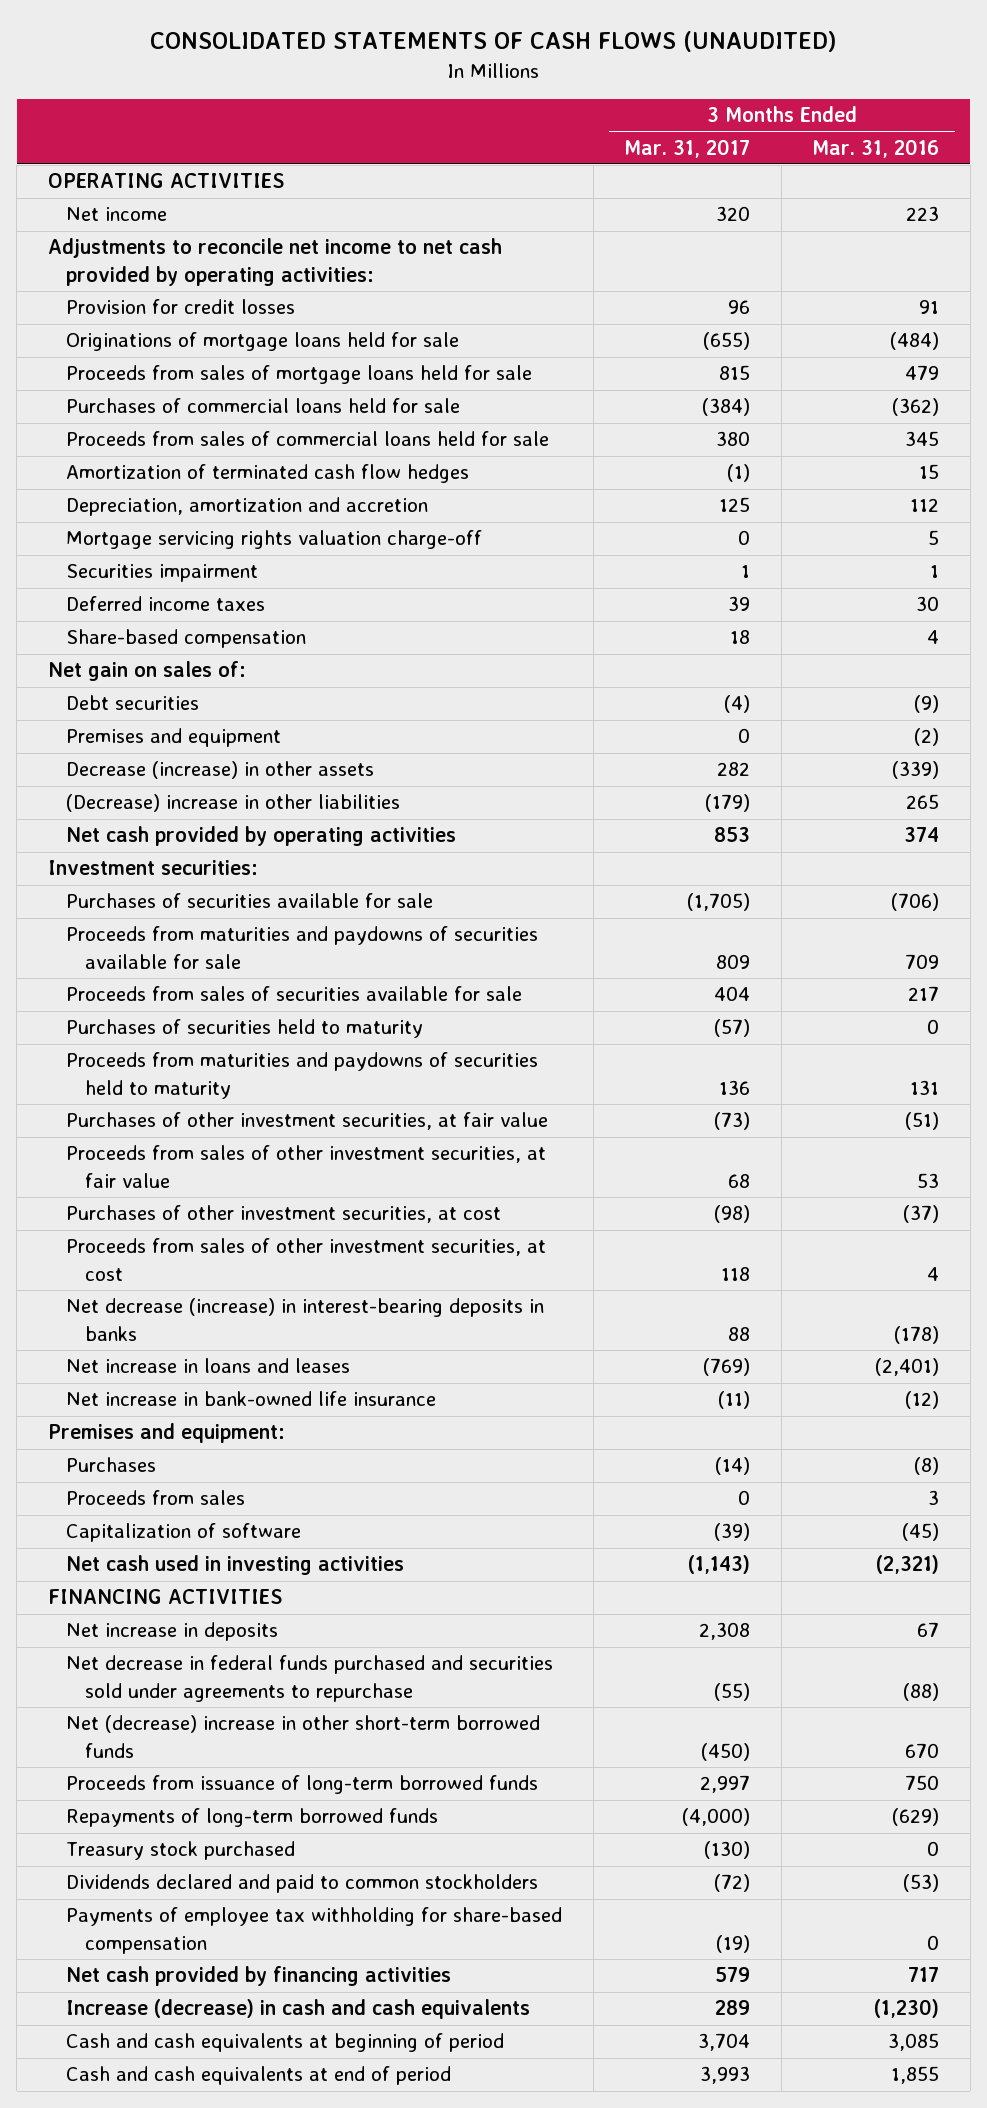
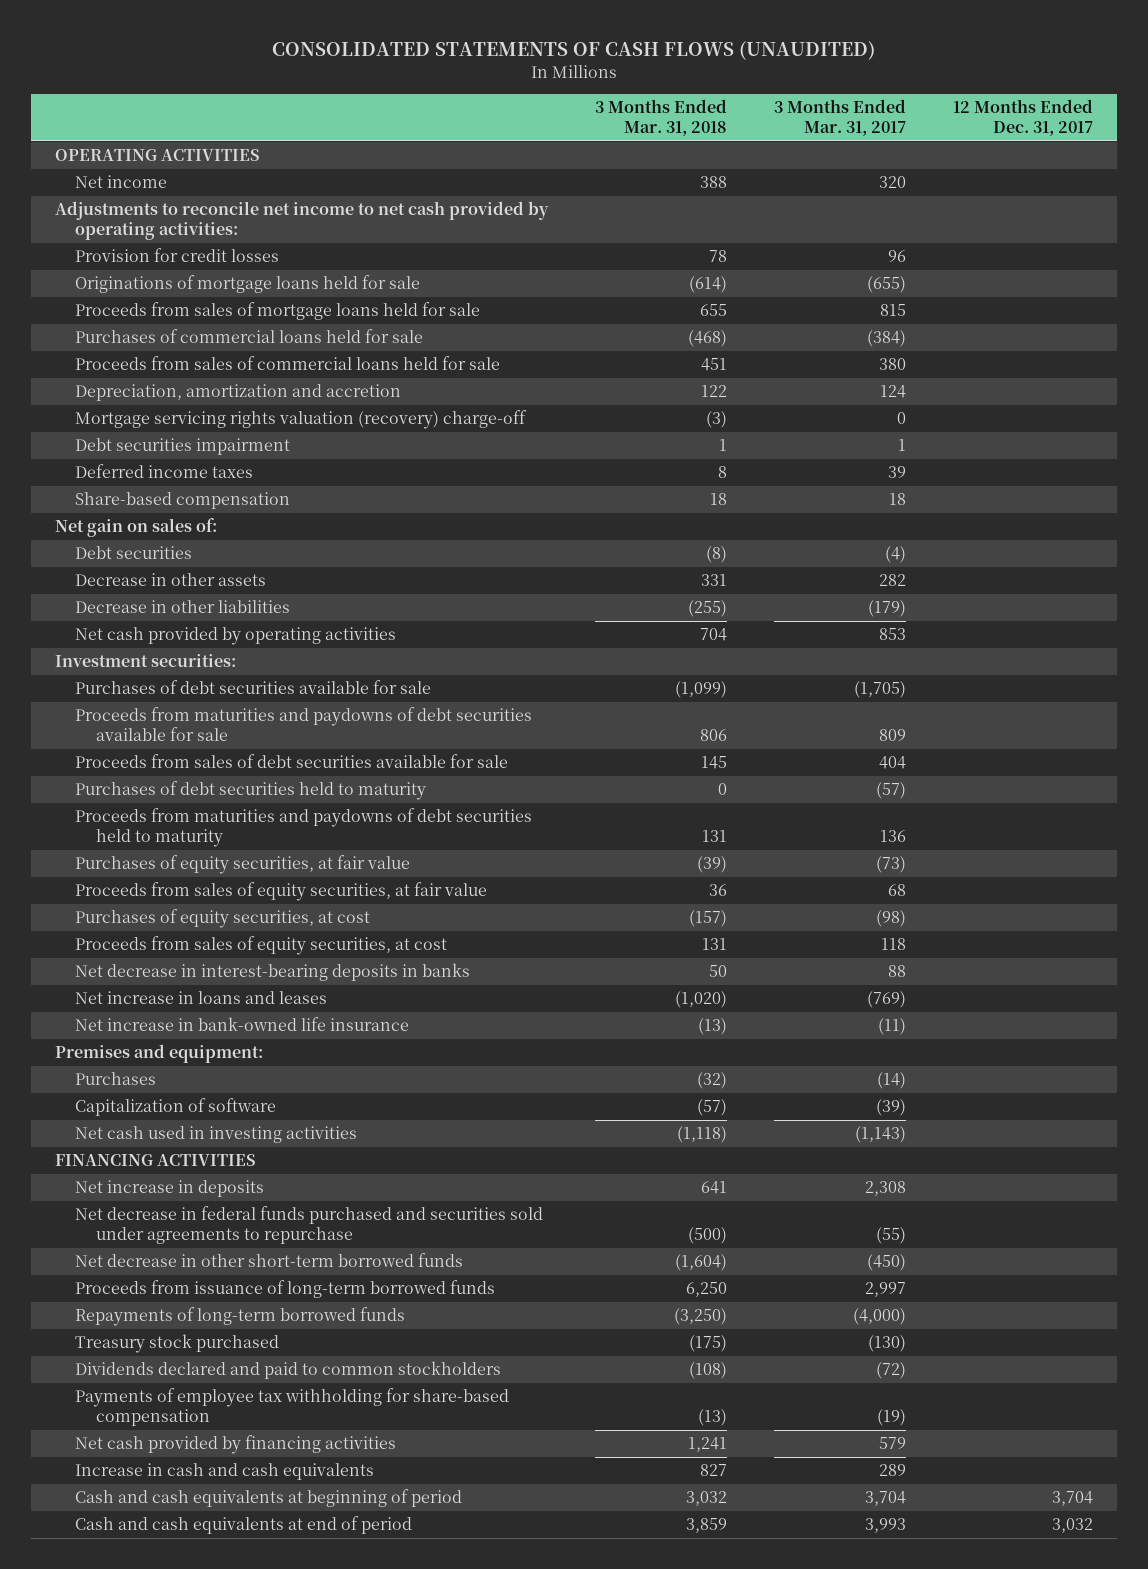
- | 3 Months Ended Mar. 31, 2017 | 3 Months Ended Mar. 31, 2016
+ | 3 Months Ended Mar. 31, 2018 | 3 Months Ended Mar. 31, 2017 | 12 Months Ended Dec. 31, 2017
- Amortization of terminated cash flow hedges | (1) | 15
- Depreciation, amortization and accretion | 125 | 112
- Mortgage servicing rights valuation charge-off | 0 | 5
- Securities impairment | 1 | 1
+ Depreciation, amortization and accretion | 122 | 124 |
+ Mortgage servicing rights valuation (recovery) charge-off | (3) | 0 |
+ Debt securities impairment | 1 | 1 |
- Premises and equipment | 0 | (2)
- Decrease (increase) in other assets | 282 | (339)
- (Decrease) increase in other liabilities | (179) | 265
+ Decrease in other assets | 331 | 282 |
+ Decrease in other liabilities | (255) | (179) |
- Purchases of securities available for sale | (1,705) | (706)
- Proceeds from maturities and paydowns of securities available for sale | 809 | 709
- Proceeds from sales of securities available for sale | 404 | 217
- Purchases of securities held to maturity | (57) | 0
- Proceeds from maturities and paydowns of securities held to maturity | 136 | 131
- Purchases of other investment securities, at fair value | (73) | (51)
- Proceeds from sales of other investment securities, at fair value | 68 | 53
- Purchases of other investment securities, at cost | (98) | (37)
- Proceeds from sales of other investment securities, at cost | 118 | 4
- Net decrease (increase) in interest-bearing deposits in banks | 88 | (178)
+ Purchases of debt securities available for sale | (1,099) | (1,705) |
+ Proceeds from maturities and paydowns of debt securities available for sale | 806 | 809 |
+ Proceeds from sales of debt securities available for sale | 145 | 404 |
+ Purchases of debt securities held to maturity | 0 | (57) |
+ Proceeds from maturities and paydowns of debt securities held to maturity | 131 | 136 |
+ Purchases of equity securities, at fair value | (39) | (73) |
+ Proceeds from sales of equity securities, at fair value | 36 | 68 |
+ Purchases of equity securities, at cost | (157) | (98) |
+ Proceeds from sales of equity securities, at cost | 131 | 118 |
+ Net decrease in interest-bearing deposits in banks | 50 | 88 |
- Proceeds from sales | 0 | 3
- Net (decrease) increase in other short-term borrowed funds | (450) | 670
+ Net decrease in other short-term borrowed funds | (1,604) | (450) |
- Increase (decrease) in cash and cash equivalents | 289 | (1,230)
+ Increase in cash and cash equivalents | 827 | 289 |

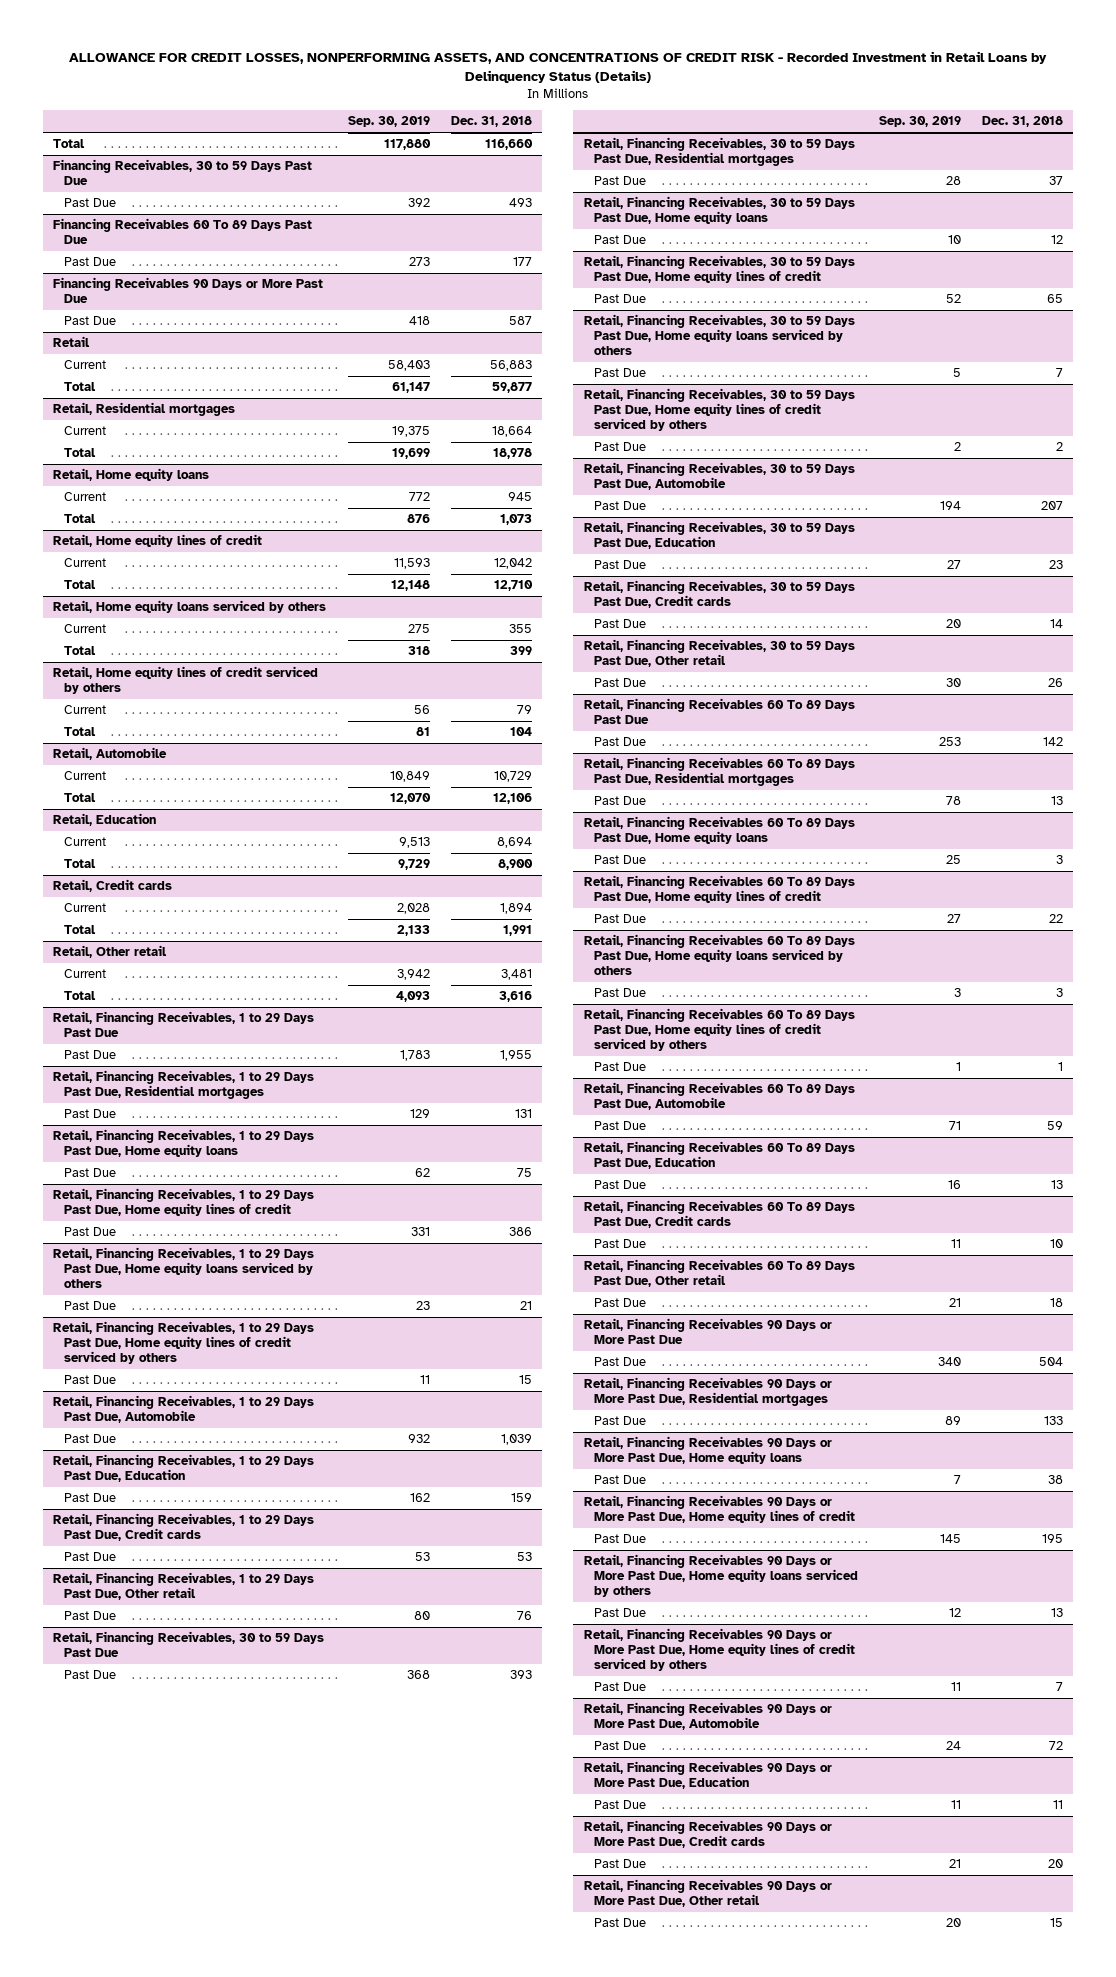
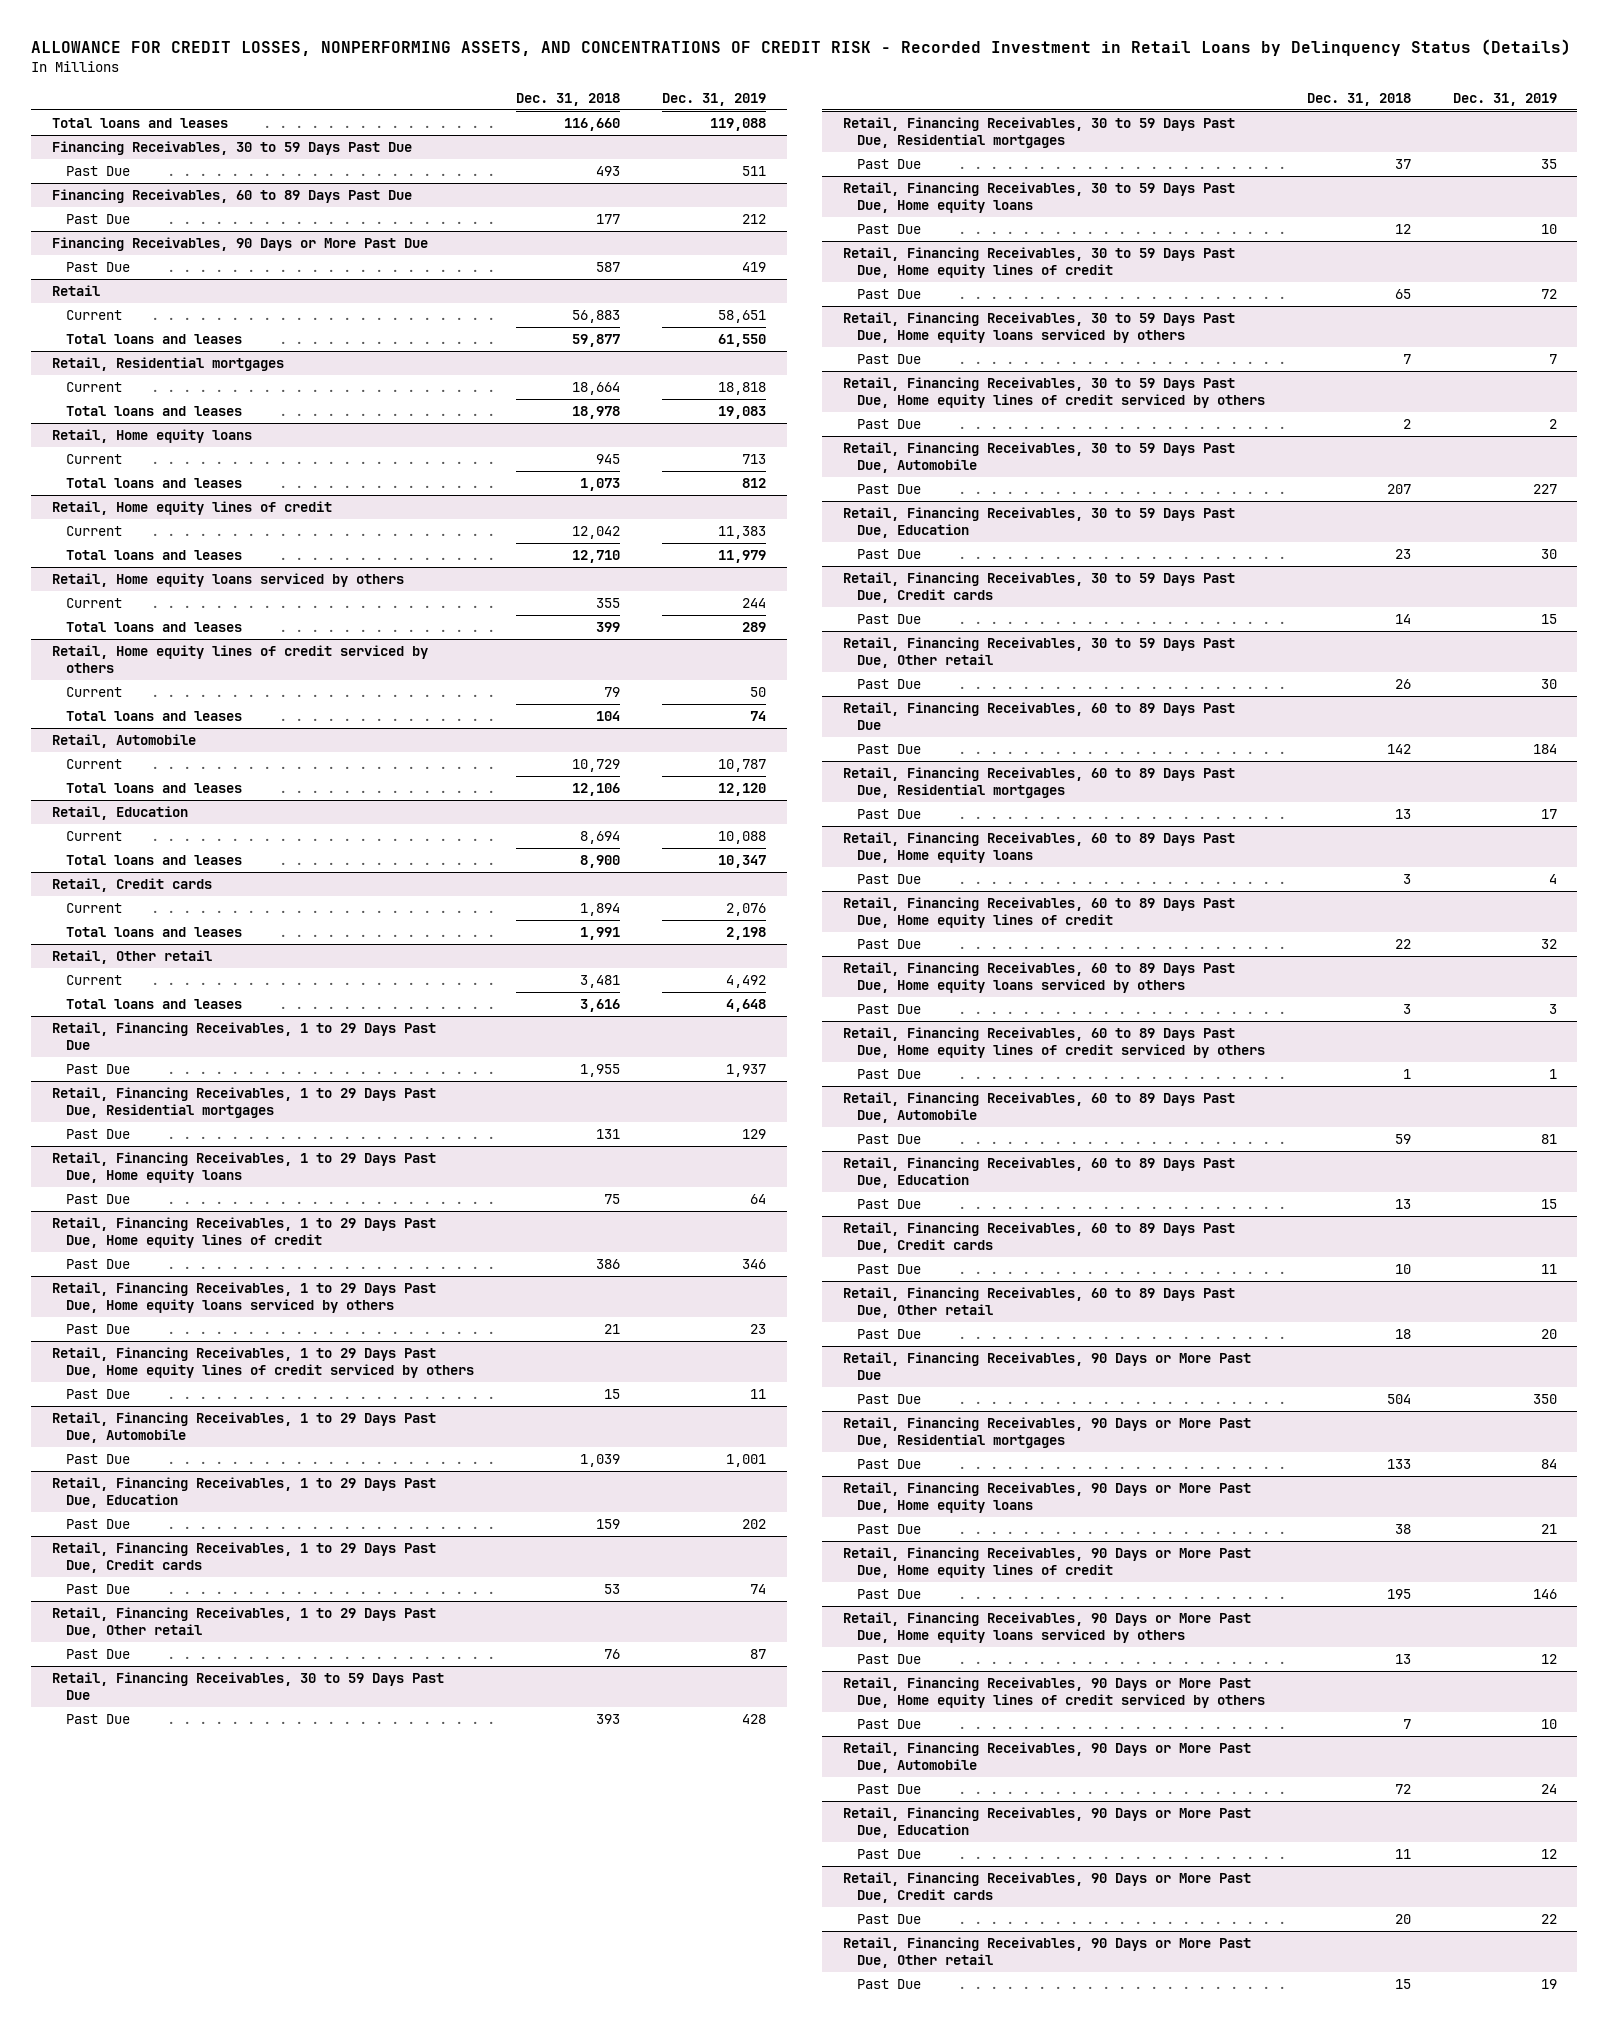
- | Sep. 30, 2019 | Dec. 31, 2018
+ | Dec. 31, 2018 | Dec. 31, 2019
- Total | 117,880 | 116,660
+ Total loans and leases | 116,660 | 119,088
- Financing Receivables 60 To 89 Days Past Due
+ Financing Receivables, 60 to 89 Days Past Due
- Financing Receivables 90 Days or More Past Due
+ Financing Receivables, 90 Days or More Past Due
@ Retail
- Total | 61,147 | 59,877
+ Total loans and leases | 59,877 | 61,550
@ Retail, Residential mortgages
- Total | 19,699 | 18,978
+ Total loans and leases | 18,978 | 19,083
@ Retail, Home equity loans
- Total | 876 | 1,073
+ Total loans and leases | 1,073 | 812
@ Retail, Home equity lines of credit
- Total | 12,148 | 12,710
+ Total loans and leases | 12,710 | 11,979
@ Retail, Home equity loans serviced by others
- Total | 318 | 399
+ Total loans and leases | 399 | 289
@ Retail, Home equity lines of credit serviced by others
- Total | 81 | 104
+ Total loans and leases | 104 | 74
@ Retail, Automobile
- Total | 12,070 | 12,106
+ Total loans and leases | 12,106 | 12,120
@ Retail, Education
- Total | 9,729 | 8,900
+ Total loans and leases | 8,900 | 10,347
@ Retail, Credit cards
- Total | 2,133 | 1,991
+ Total loans and leases | 1,991 | 2,198
@ Retail, Other retail
- Total | 4,093 | 3,616
+ Total loans and leases | 3,616 | 4,648
- Retail, Financing Receivables 60 To 89 Days Past Due
+ Retail, Financing Receivables, 60 to 89 Days Past Due
- Retail, Financing Receivables 60 To 89 Days Past Due, Residential mortgages
+ Retail, Financing Receivables, 60 to 89 Days Past Due, Residential mortgages
- Retail, Financing Receivables 60 To 89 Days Past Due, Home equity loans
+ Retail, Financing Receivables, 60 to 89 Days Past Due, Home equity loans
- Retail, Financing Receivables 60 To 89 Days Past Due, Home equity lines of credit
+ Retail, Financing Receivables, 60 to 89 Days Past Due, Home equity lines of credit
- Retail, Financing Receivables 60 To 89 Days Past Due, Home equity loans serviced by others
+ Retail, Financing Receivables, 60 to 89 Days Past Due, Home equity loans serviced by others
- Retail, Financing Receivables 60 To 89 Days Past Due, Home equity lines of credit serviced by others
+ Retail, Financing Receivables, 60 to 89 Days Past Due, Home equity lines of credit serviced by others
- Retail, Financing Receivables 60 To 89 Days Past Due, Automobile
+ Retail, Financing Receivables, 60 to 89 Days Past Due, Automobile
- Retail, Financing Receivables 60 To 89 Days Past Due, Education
+ Retail, Financing Receivables, 60 to 89 Days Past Due, Education
- Retail, Financing Receivables 60 To 89 Days Past Due, Credit cards
+ Retail, Financing Receivables, 60 to 89 Days Past Due, Credit cards
- Retail, Financing Receivables 60 To 89 Days Past Due, Other retail
+ Retail, Financing Receivables, 60 to 89 Days Past Due, Other retail
- Retail, Financing Receivables 90 Days or More Past Due
+ Retail, Financing Receivables, 90 Days or More Past Due
- Retail, Financing Receivables 90 Days or More Past Due, Residential mortgages
+ Retail, Financing Receivables, 90 Days or More Past Due, Residential mortgages
- Retail, Financing Receivables 90 Days or More Past Due, Home equity loans
+ Retail, Financing Receivables, 90 Days or More Past Due, Home equity loans
- Retail, Financing Receivables 90 Days or More Past Due, Home equity lines of credit
+ Retail, Financing Receivables, 90 Days or More Past Due, Home equity lines of credit
- Retail, Financing Receivables 90 Days or More Past Due, Home equity loans serviced by others
+ Retail, Financing Receivables, 90 Days or More Past Due, Home equity loans serviced by others
- Retail, Financing Receivables 90 Days or More Past Due, Home equity lines of credit serviced by others
+ Retail, Financing Receivables, 90 Days or More Past Due, Home equity lines of credit serviced by others
- Retail, Financing Receivables 90 Days or More Past Due, Automobile
+ Retail, Financing Receivables, 90 Days or More Past Due, Automobile
- Retail, Financing Receivables 90 Days or More Past Due, Education
+ Retail, Financing Receivables, 90 Days or More Past Due, Education
- Retail, Financing Receivables 90 Days or More Past Due, Credit cards
+ Retail, Financing Receivables, 90 Days or More Past Due, Credit cards
- Retail, Financing Receivables 90 Days or More Past Due, Other retail
+ Retail, Financing Receivables, 90 Days or More Past Due, Other retail

